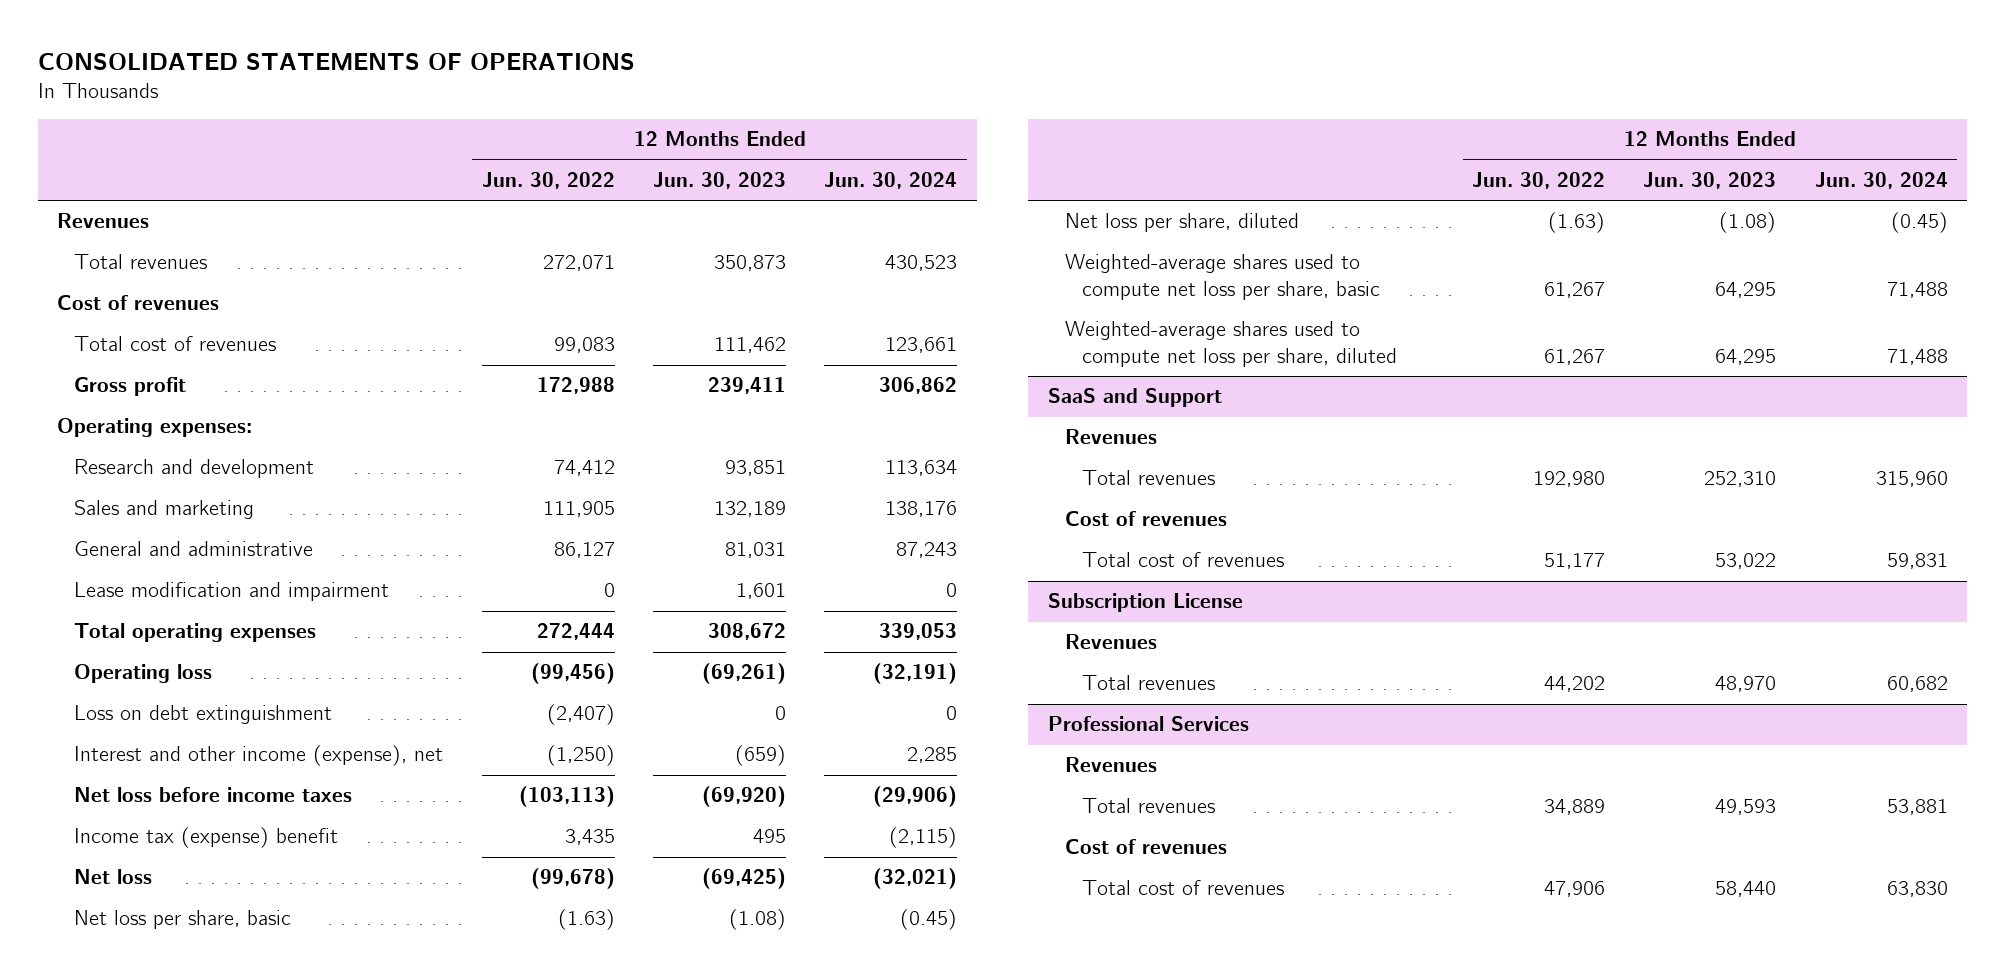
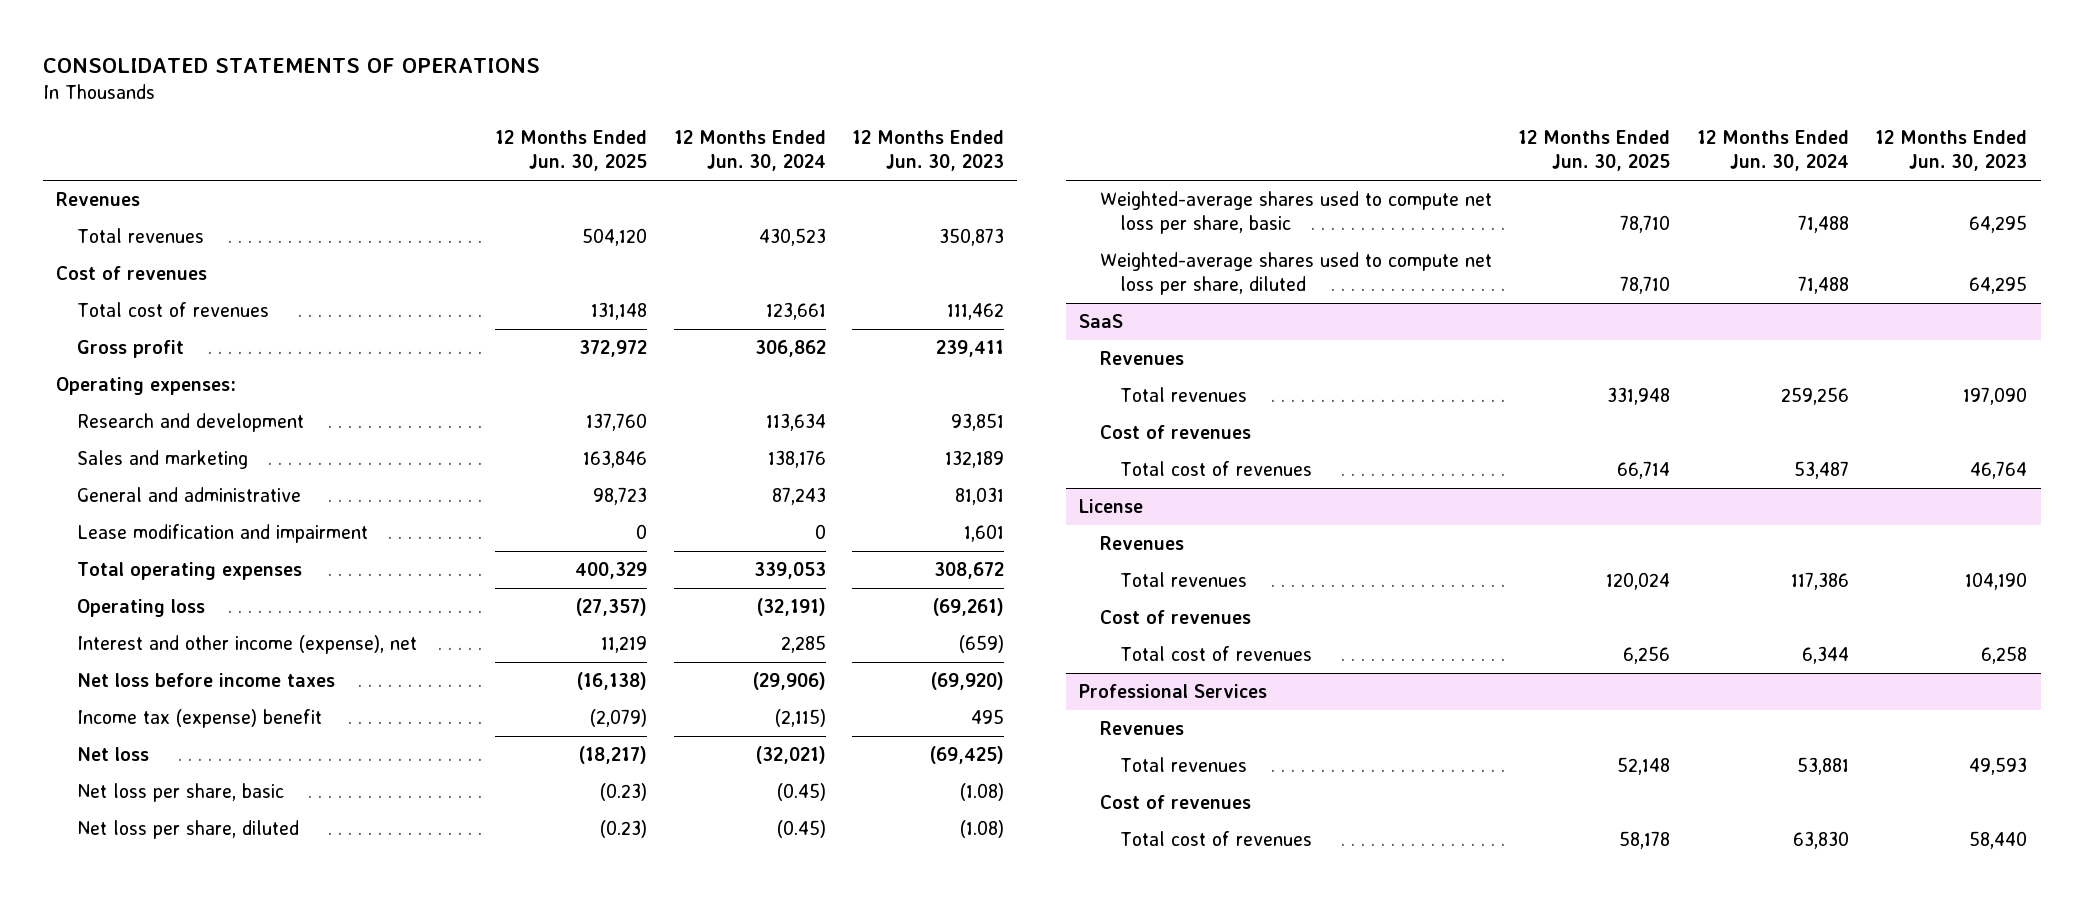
- | 12 Months Ended Jun. 30, 2022 | 12 Months Ended Jun. 30, 2023 | 12 Months Ended Jun. 30, 2024
+ | 12 Months Ended Jun. 30, 2025 | 12 Months Ended Jun. 30, 2024 | 12 Months Ended Jun. 30, 2023
- Loss on debt extinguishment | (2,407) | 0 | 0
- SaaS and Support
+ SaaS
- Total revenues | 192,980 | 252,310 | 315,960
+ Total revenues | 331,948 | 259,256 | 197,090
- Total cost of revenues | 51,177 | 53,022 | 59,831
- Subscription License
+ Total cost of revenues | 66,714 | 53,487 | 46,764
+ License
- Total revenues | 44,202 | 48,970 | 60,682
+ Total revenues | 120,024 | 117,386 | 104,190
+ Cost of revenues
+ Total cost of revenues | 6,256 | 6,344 | 6,258

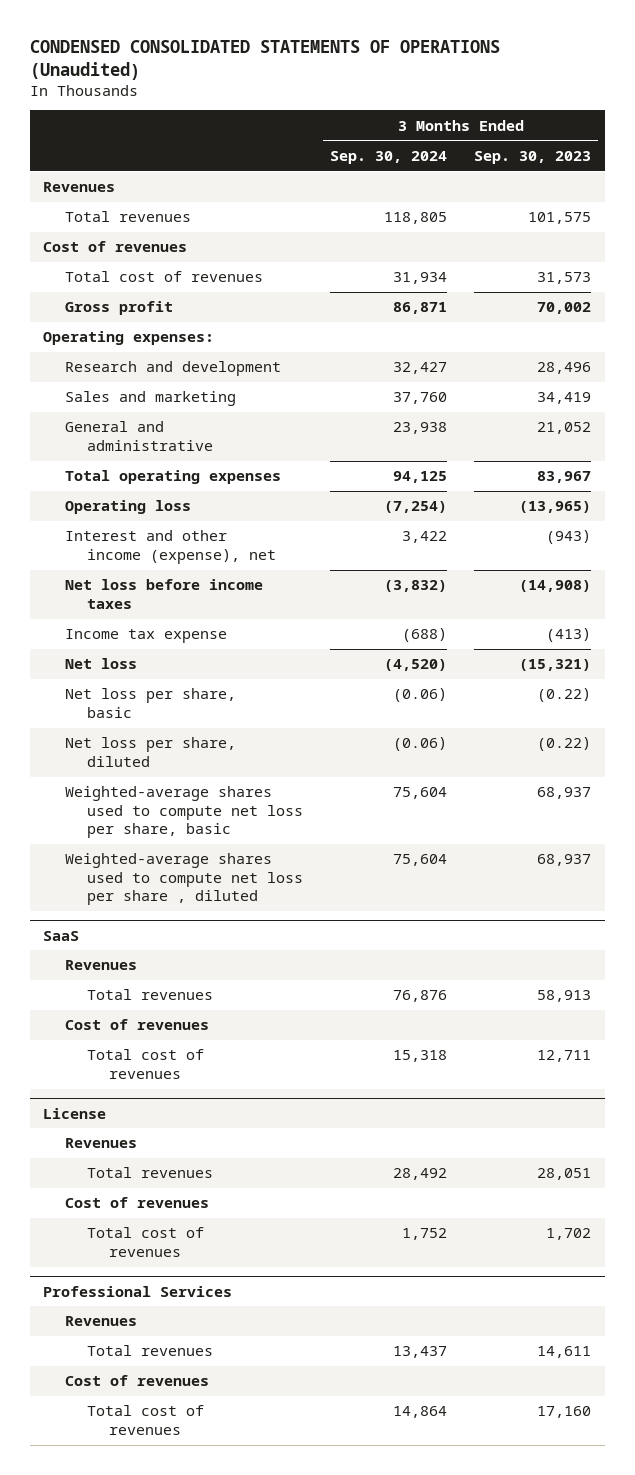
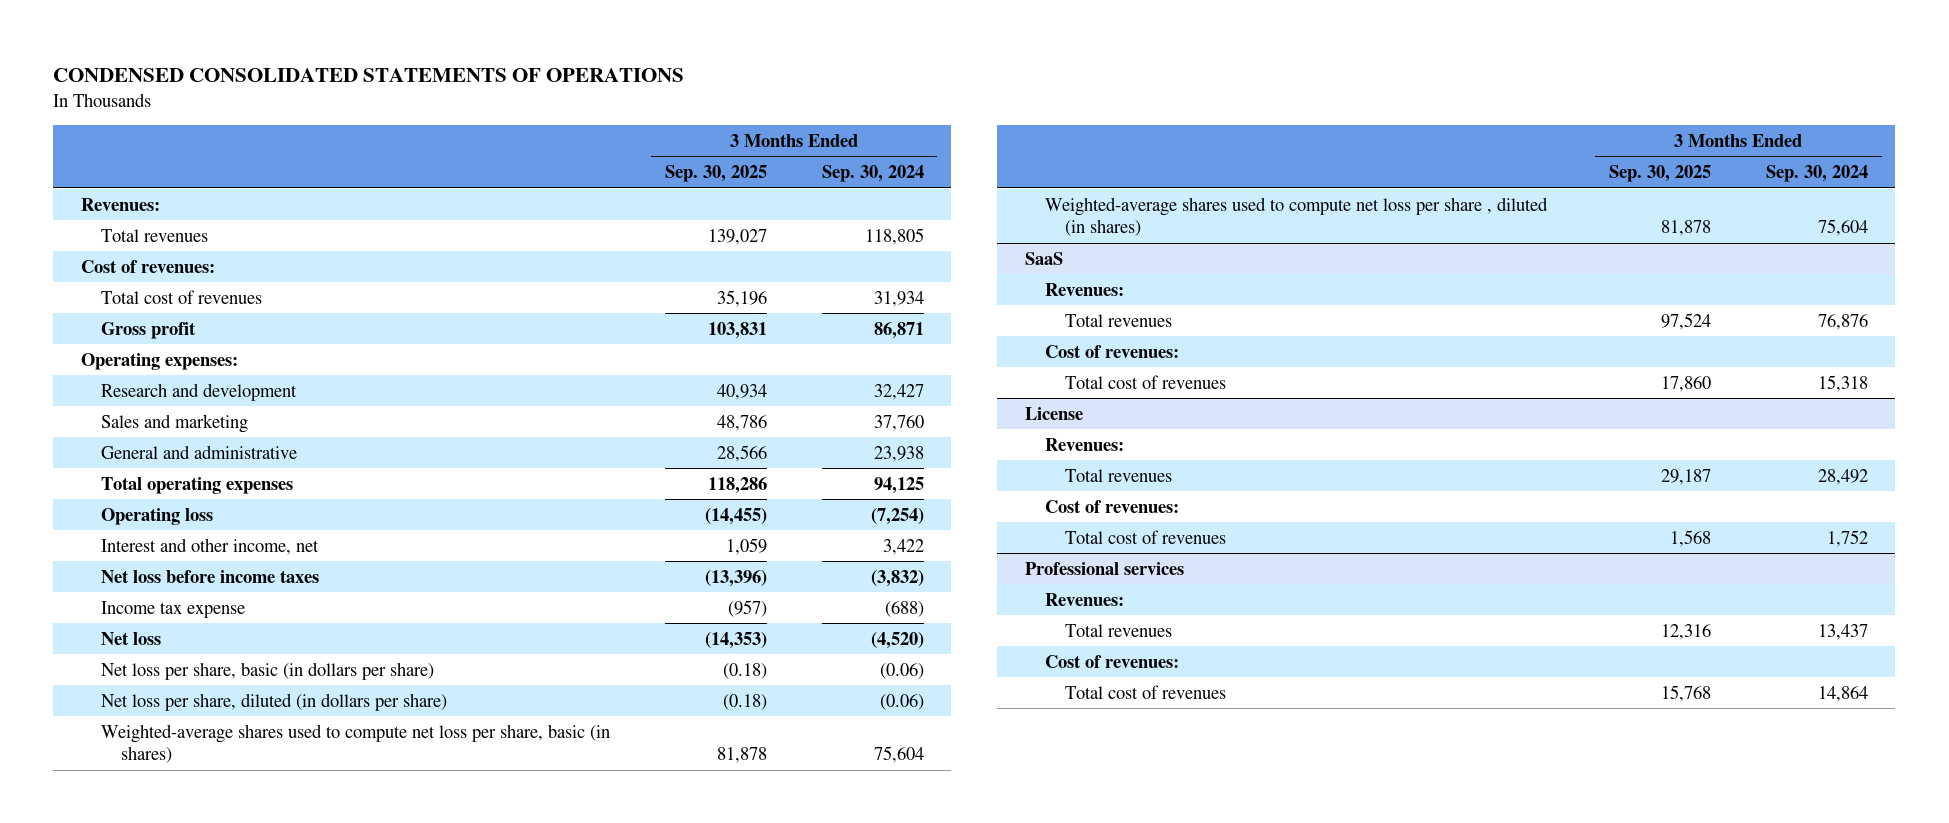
- CONDENSED CONSOLIDATED STATEMENTS OF OPERATIONS (Unaudited)
+ CONDENSED CONSOLIDATED STATEMENTS OF OPERATIONS
- | 3 Months Ended Sep. 30, 2024 | 3 Months Ended Sep. 30, 2023
+ | 3 Months Ended Sep. 30, 2025 | 3 Months Ended Sep. 30, 2024
- Revenues
+ Revenues:
- Cost of revenues
+ Cost of revenues:
- Interest and other income (expense), net | 3,422 | (943)
+ Interest and other income, net | 1,059 | 3,422
- Net loss per share, basic | (0.06) | (0.22)
- Net loss per share, diluted | (0.06) | (0.22)
- Weighted-average shares used to compute net loss per share, basic | 75,604 | 68,937
- Weighted-average shares used to compute net loss per share , diluted | 75,604 | 68,937
+ Net loss per share, basic (in dollars per share) | (0.18) | (0.06)
+ Net loss per share, diluted (in dollars per share) | (0.18) | (0.06)
+ Weighted-average shares used to compute net loss per share, basic (in shares) | 81,878 | 75,604
+ Weighted-average shares used to compute net loss per share , diluted (in shares) | 81,878 | 75,604
@ SaaS
- Revenues
+ Revenues:
- Cost of revenues
+ Cost of revenues:
@ License
- Revenues
+ Revenues:
- Cost of revenues
+ Cost of revenues:
- Professional Services
- Revenues
+ Professional services
+ Revenues:
- Cost of revenues
+ Cost of revenues:

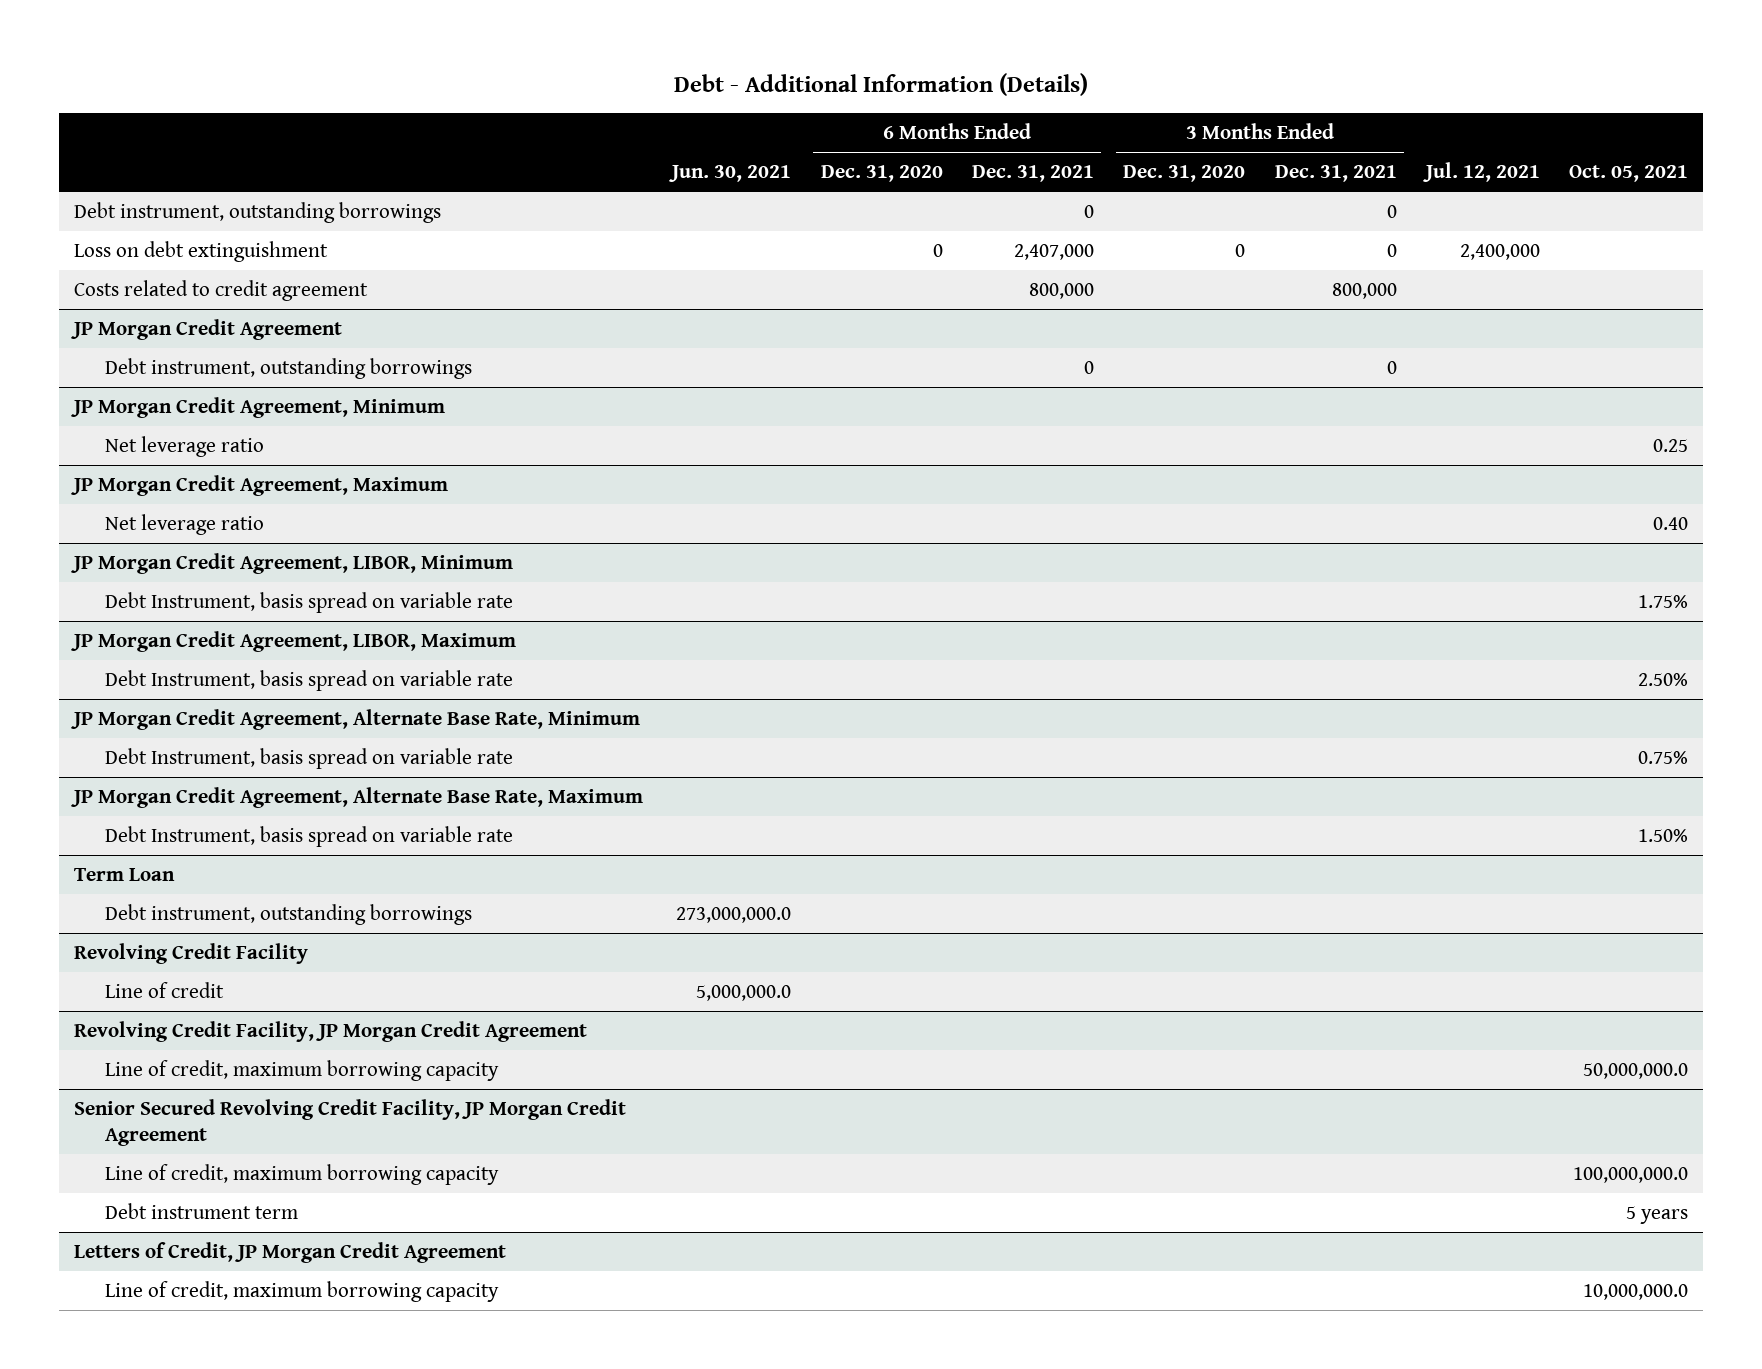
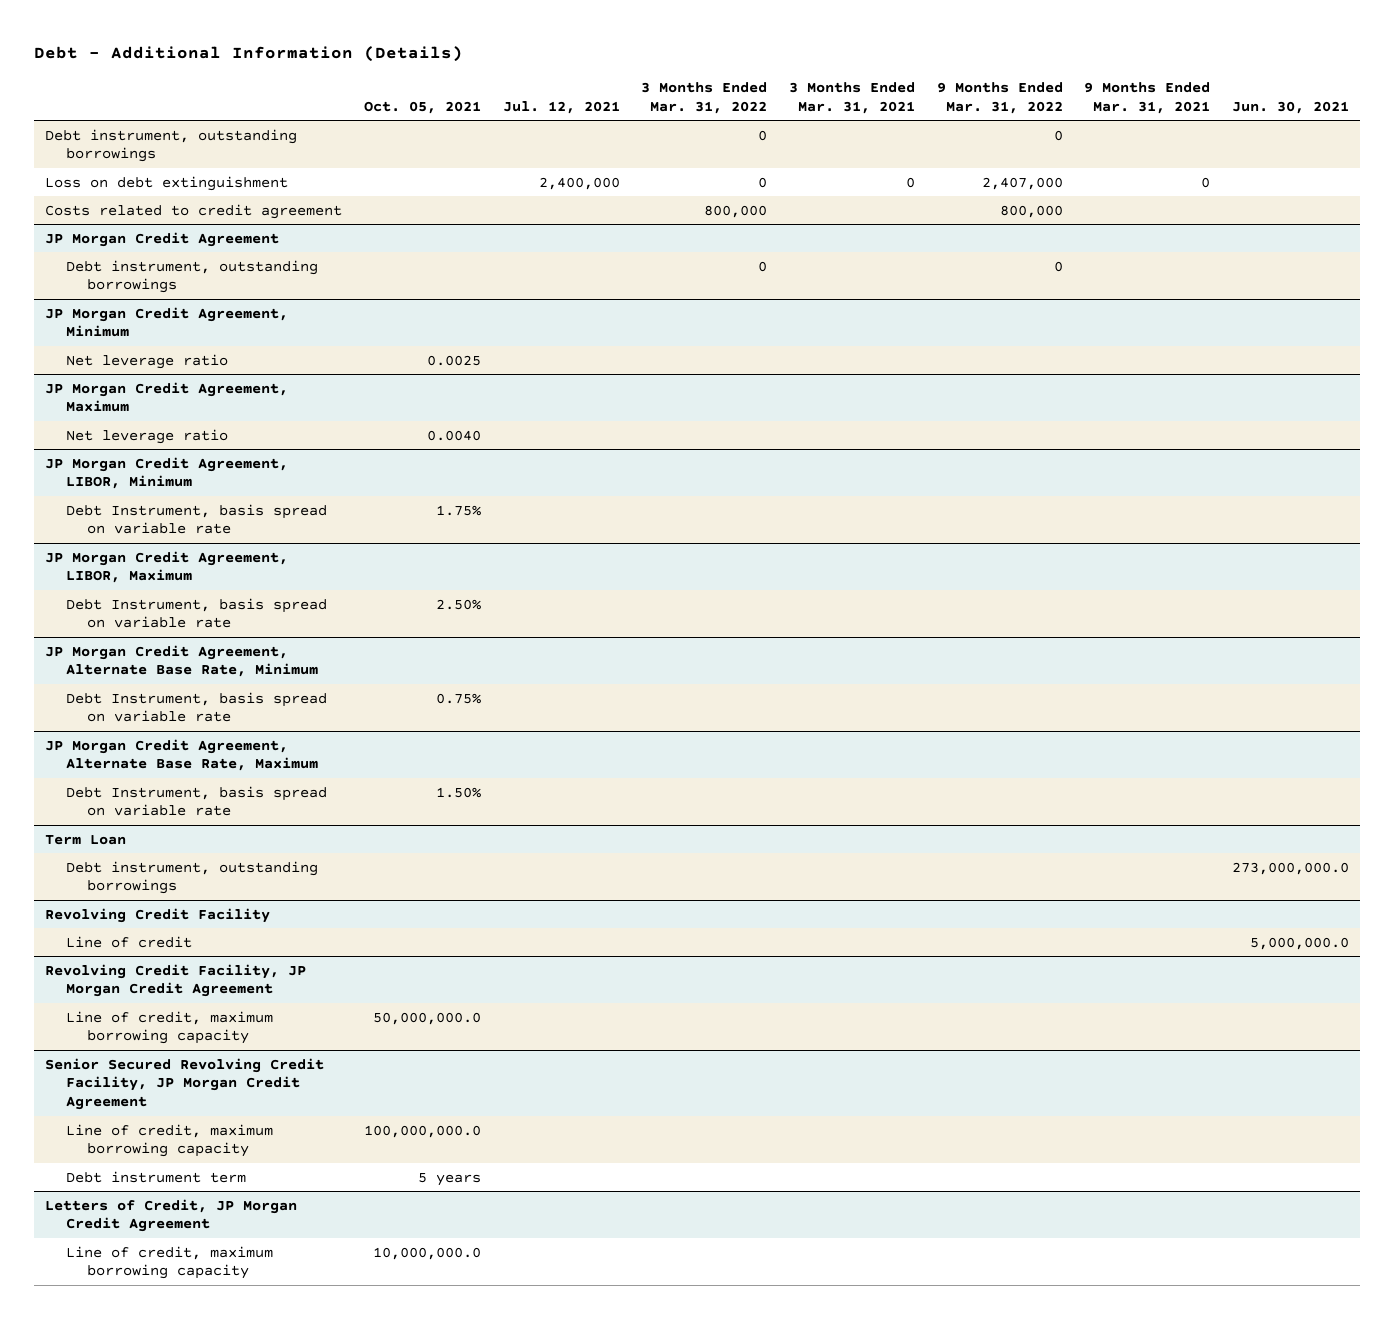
- | Jun. 30, 2021 | 6 Months Ended Dec. 31, 2020 | 6 Months Ended Dec. 31, 2021 | 3 Months Ended Dec. 31, 2020 | 3 Months Ended Dec. 31, 2021 | Jul. 12, 2021 | Oct. 05, 2021
+ | Oct. 05, 2021 | Jul. 12, 2021 | 3 Months Ended Mar. 31, 2022 | 3 Months Ended Mar. 31, 2021 | 9 Months Ended Mar. 31, 2022 | 9 Months Ended Mar. 31, 2021 | Jun. 30, 2021
@ JP Morgan Credit Agreement, Minimum
- Net leverage ratio | | | | | | | 0.25
+ Net leverage ratio | 0.0025 | | | | | |
@ JP Morgan Credit Agreement, Maximum
- Net leverage ratio | | | | | | | 0.40
+ Net leverage ratio | 0.0040 | | | | | |

